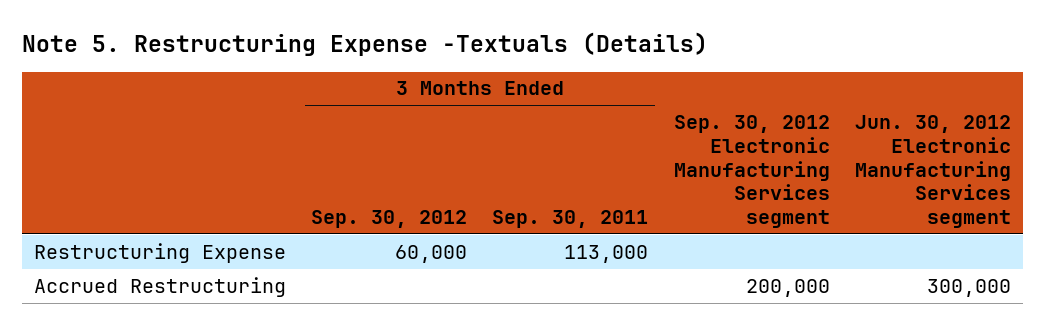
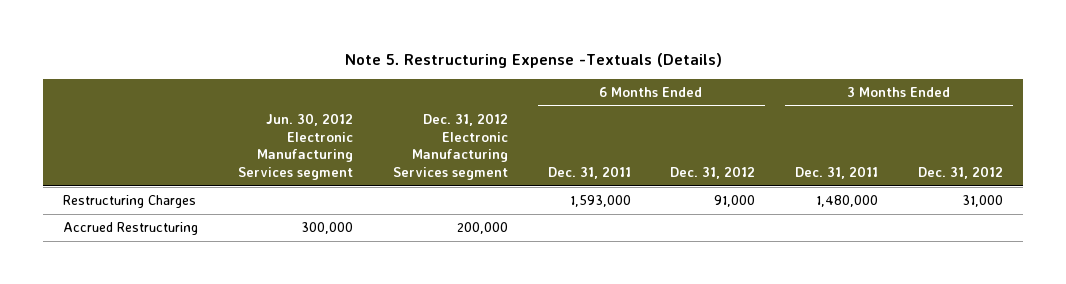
- | 3 Months Ended Sep. 30, 2012 | 3 Months Ended Sep. 30, 2011 | Sep. 30, 2012 Electronic Manufacturing Services segment | Jun. 30, 2012 Electronic Manufacturing Services segment
+ | Jun. 30, 2012 Electronic Manufacturing Services segment | Dec. 31, 2012 Electronic Manufacturing Services segment | 6 Months Ended Dec. 31, 2011 | 6 Months Ended Dec. 31, 2012 | 3 Months Ended Dec. 31, 2011 | 3 Months Ended Dec. 31, 2012
- Restructuring Expense | 60,000 | 113,000 | |
+ Restructuring Charges | | | 1,593,000 | 91,000 | 1,480,000 | 31,000

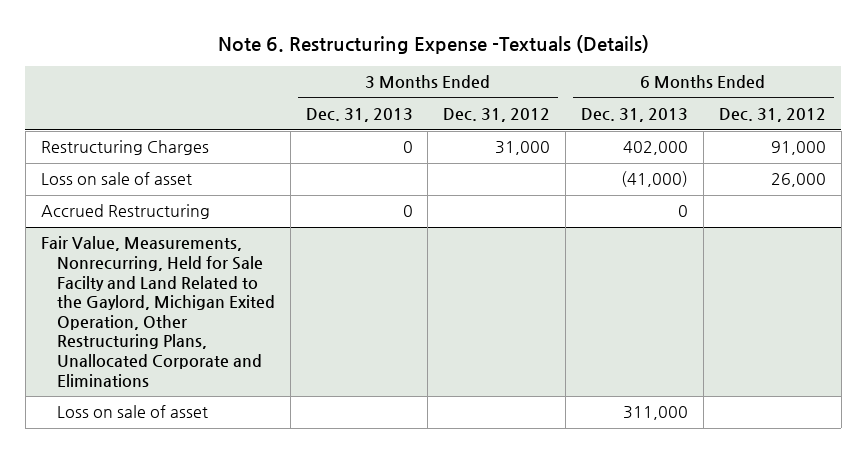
- Note 5. Restructuring Expense -Textuals (Details)
+ Note 6. Restructuring Expense -Textuals (Details)
- | Jun. 30, 2012 Electronic Manufacturing Services segment | Dec. 31, 2012 Electronic Manufacturing Services segment | 6 Months Ended Dec. 31, 2011 | 6 Months Ended Dec. 31, 2012 | 3 Months Ended Dec. 31, 2011 | 3 Months Ended Dec. 31, 2012
+ | 3 Months Ended Dec. 31, 2013 | 3 Months Ended Dec. 31, 2012 | 6 Months Ended Dec. 31, 2013 | 6 Months Ended Dec. 31, 2012
+ Loss on sale of asset | | | (41,000) | 26,000
+ Fair Value, Measurements, Nonrecurring, Held for Sale Facilty and Land Related to the Gaylord, Michigan Exited Operation, Other Restructuring Plans, Unallocated Corporate and Eliminations
+ Loss on sale of asset | | | 311,000 |

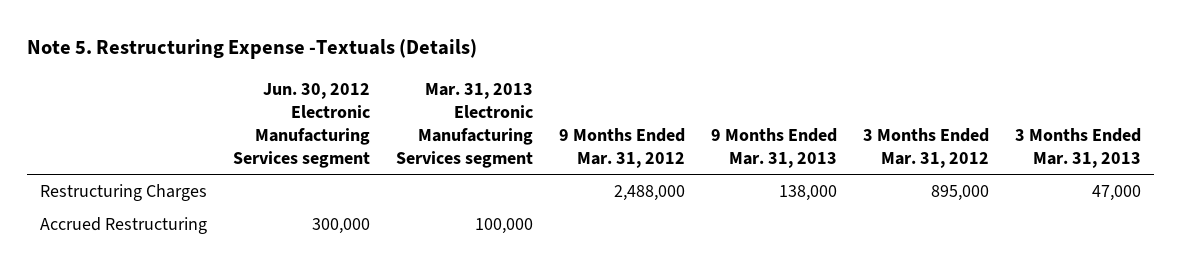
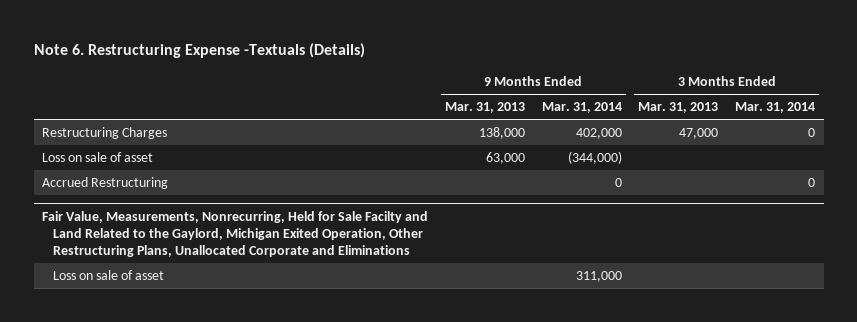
- Note 5. Restructuring Expense -Textuals (Details)
+ Note 6. Restructuring Expense -Textuals (Details)
- | Jun. 30, 2012 Electronic Manufacturing Services segment | Mar. 31, 2013 Electronic Manufacturing Services segment | 9 Months Ended Mar. 31, 2012 | 9 Months Ended Mar. 31, 2013 | 3 Months Ended Mar. 31, 2012 | 3 Months Ended Mar. 31, 2013
+ | 9 Months Ended Mar. 31, 2013 | 9 Months Ended Mar. 31, 2014 | 3 Months Ended Mar. 31, 2013 | 3 Months Ended Mar. 31, 2014
+ Loss on sale of asset | 63,000 | (344,000) | |
+ Fair Value, Measurements, Nonrecurring, Held for Sale Facilty and Land Related to the Gaylord, Michigan Exited Operation, Other Restructuring Plans, Unallocated Corporate and Eliminations
+ Loss on sale of asset | | 311,000 | |

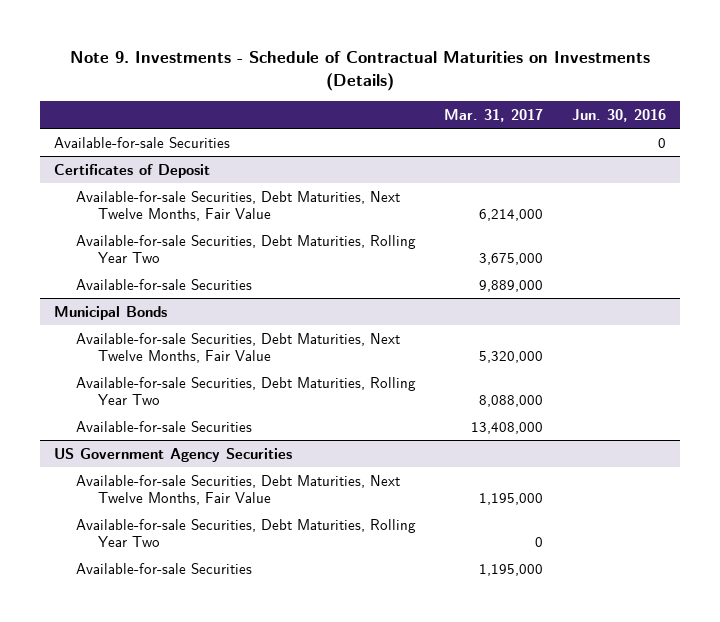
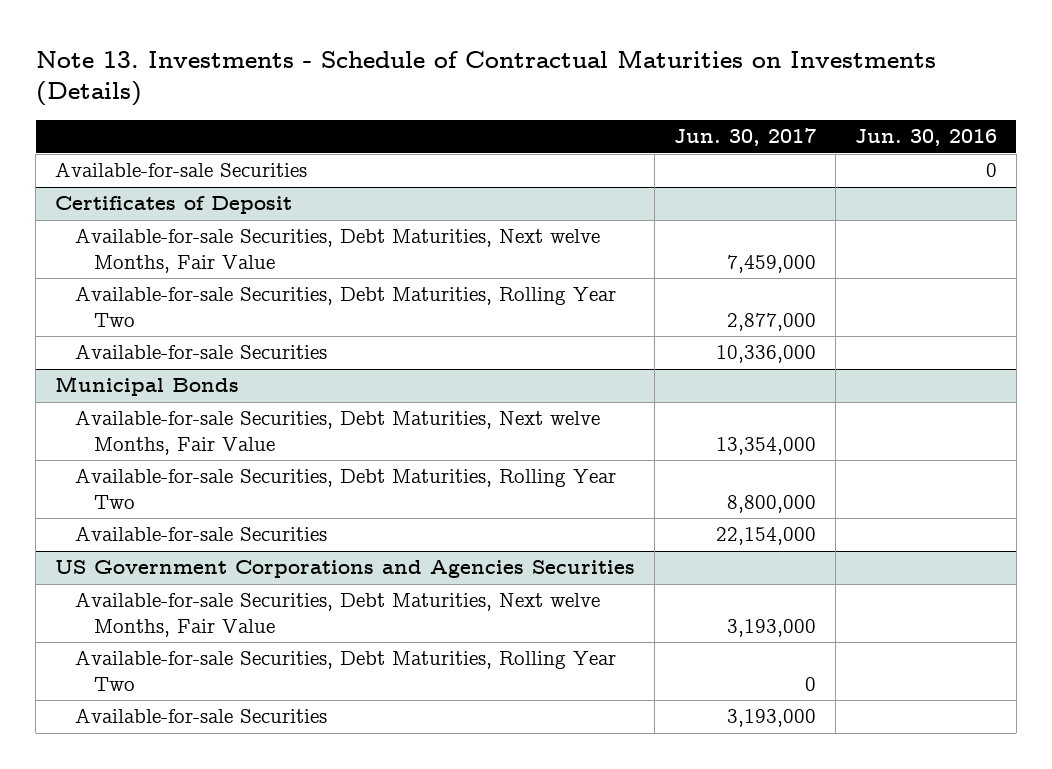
- Note 9. Investments - Schedule of Contractual Maturities on Investments (Details)
+ Note 13. Investments - Schedule of Contractual Maturities on Investments (Details)
- | Mar. 31, 2017 | Jun. 30, 2016
+ | Jun. 30, 2017 | Jun. 30, 2016
@ Certificates of Deposit
- Available-for-sale Securities, Debt Maturities, Next Twelve Months, Fair Value | 6,214,000 |
+ Available-for-sale Securities, Debt Maturities, Next welve Months, Fair Value | 7,459,000 |
@ Municipal Bonds
- Available-for-sale Securities, Debt Maturities, Next Twelve Months, Fair Value | 5,320,000 |
+ Available-for-sale Securities, Debt Maturities, Next welve Months, Fair Value | 13,354,000 |
- US Government Agency Securities
- Available-for-sale Securities, Debt Maturities, Next Twelve Months, Fair Value | 1,195,000 |
+ US Government Corporations and Agencies Securities
+ Available-for-sale Securities, Debt Maturities, Next welve Months, Fair Value | 3,193,000 |

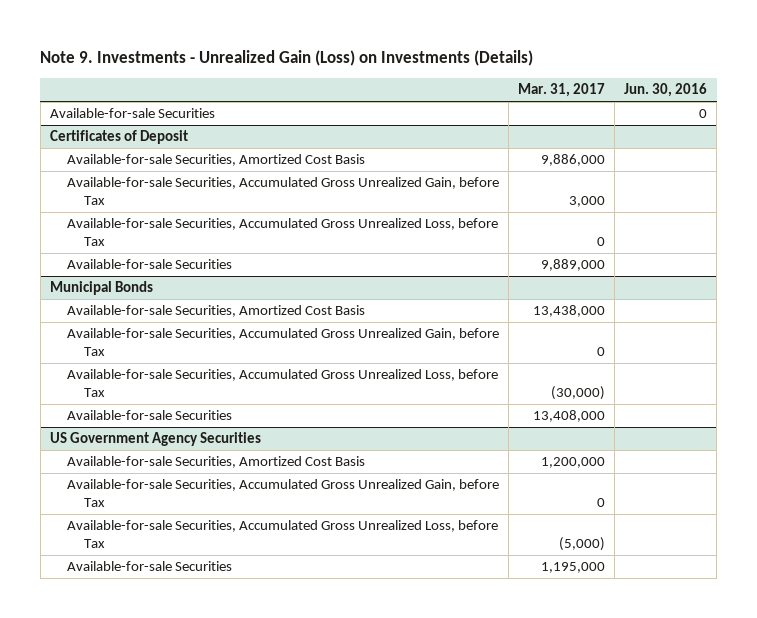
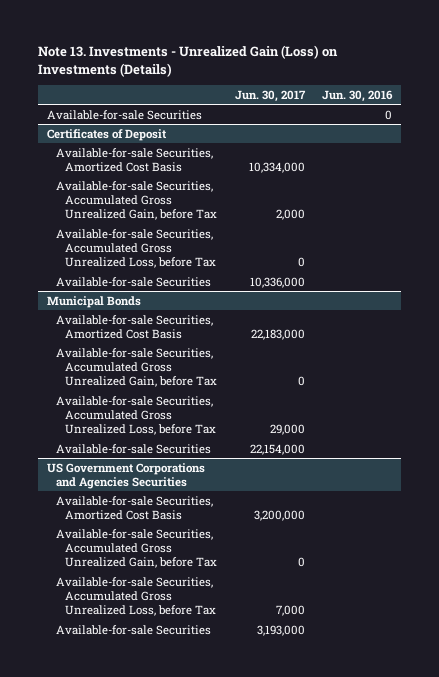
- Note 9. Investments - Unrealized Gain (Loss) on Investments (Details)
+ Note 13. Investments - Unrealized Gain (Loss) on Investments (Details)
- | Mar. 31, 2017 | Jun. 30, 2016
+ | Jun. 30, 2017 | Jun. 30, 2016
- US Government Agency Securities
+ US Government Corporations and Agencies Securities

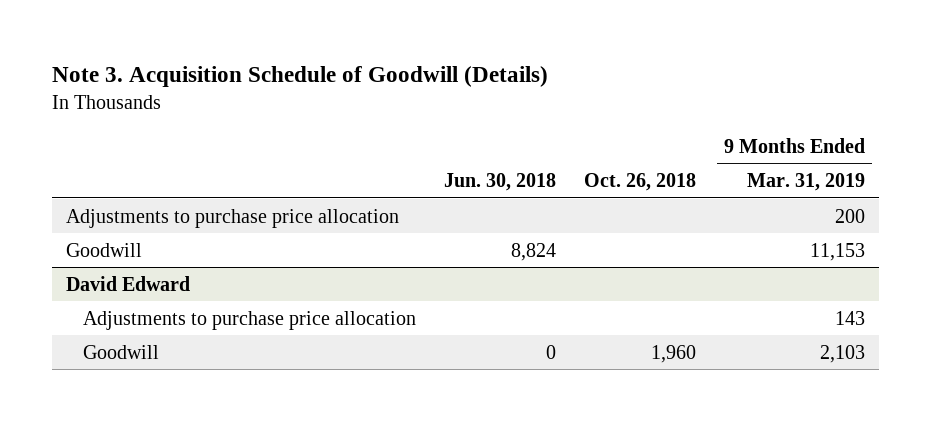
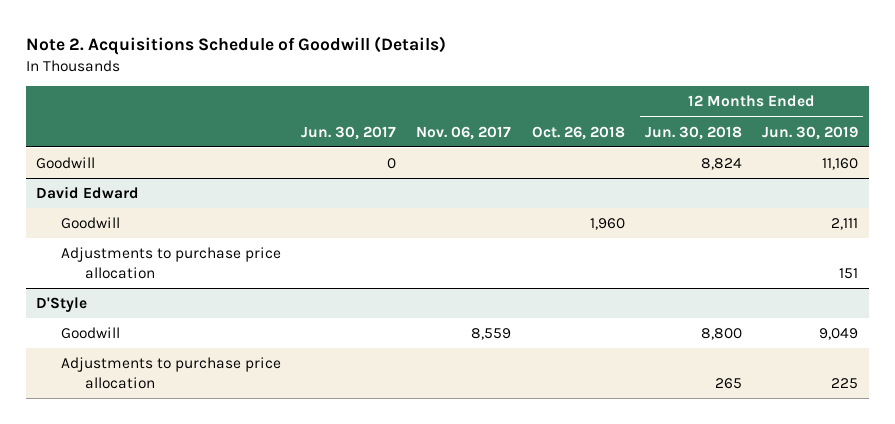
- Note 3. Acquisition Schedule of Goodwill (Details)
+ Note 2. Acquisitions Schedule of Goodwill (Details)
- | Jun. 30, 2018 | Oct. 26, 2018 | 9 Months Ended Mar. 31, 2019
+ | Jun. 30, 2017 | Nov. 06, 2017 | Oct. 26, 2018 | 12 Months Ended Jun. 30, 2018 | 12 Months Ended Jun. 30, 2019
- Adjustments to purchase price allocation | | | 200
@ David Edward
moved down: Adjustments to purchase price allocation | | | | | 151
+ D'Style
+ Goodwill | | 8,559 | | 8,800 | 9,049
+ Adjustments to purchase price allocation | | | | 265 | 225

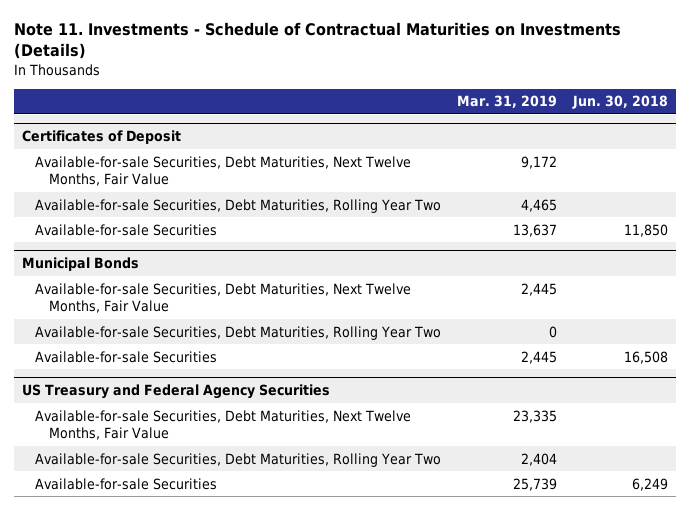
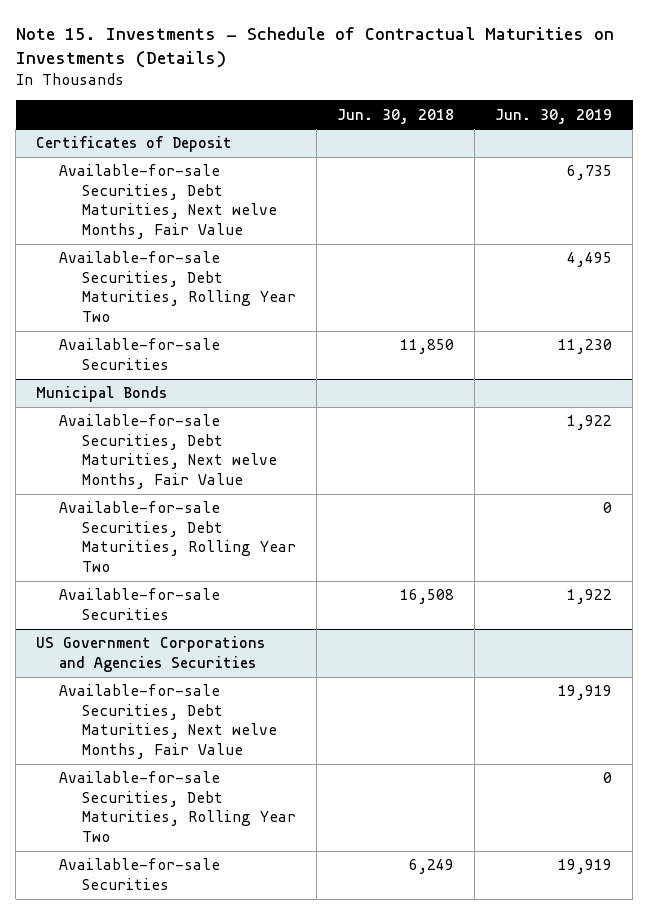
- Note 11. Investments - Schedule of Contractual Maturities on Investments (Details)
+ Note 15. Investments - Schedule of Contractual Maturities on Investments (Details)
- | Mar. 31, 2019 | Jun. 30, 2018
+ | Jun. 30, 2018 | Jun. 30, 2019
@ Certificates of Deposit
- Available-for-sale Securities, Debt Maturities, Next Twelve Months, Fair Value | 9,172 |
+ Available-for-sale Securities, Debt Maturities, Next welve Months, Fair Value | | 6,735
@ Municipal Bonds
- Available-for-sale Securities, Debt Maturities, Next Twelve Months, Fair Value | 2,445 |
+ Available-for-sale Securities, Debt Maturities, Next welve Months, Fair Value | | 1,922
- US Treasury and Federal Agency Securities
- Available-for-sale Securities, Debt Maturities, Next Twelve Months, Fair Value | 23,335 |
+ US Government Corporations and Agencies Securities
+ Available-for-sale Securities, Debt Maturities, Next welve Months, Fair Value | | 19,919

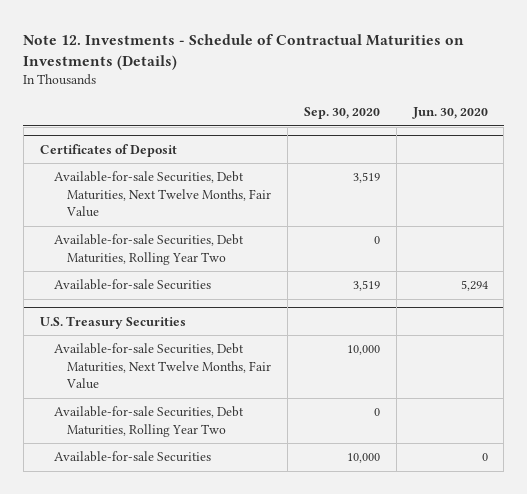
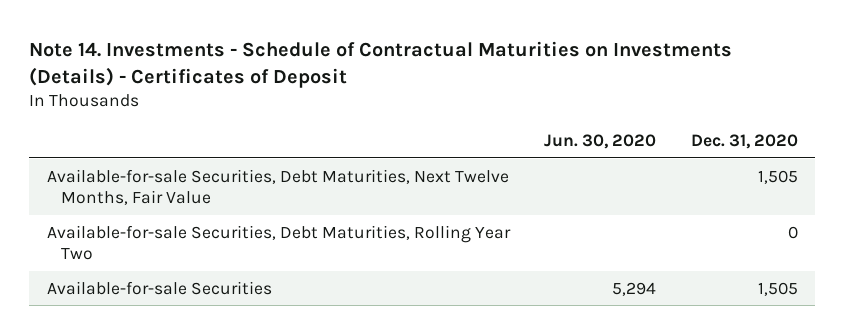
- Note 12. Investments - Schedule of Contractual Maturities on Investments (Details)
+ Note 14. Investments - Schedule of Contractual Maturities on Investments (Details) - Certificates of Deposit
- | Sep. 30, 2020 | Jun. 30, 2020
+ | Jun. 30, 2020 | Dec. 31, 2020
- Certificates of Deposit
- U.S. Treasury Securities
- Available-for-sale Securities, Debt Maturities, Next Twelve Months, Fair Value | 10,000 |
- Available-for-sale Securities, Debt Maturities, Rolling Year Two | 0 |
- Available-for-sale Securities | 10,000 | 0

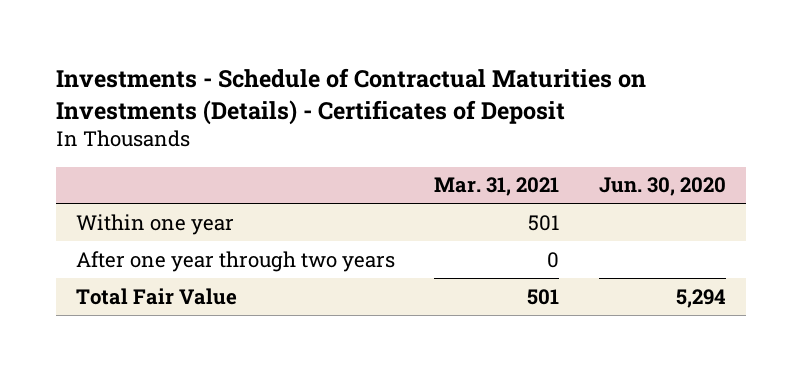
- Note 14. Investments - Schedule of Contractual Maturities on Investments (Details) - Certificates of Deposit
+ Investments - Schedule of Contractual Maturities on Investments (Details) - Certificates of Deposit
- | Jun. 30, 2020 | Dec. 31, 2020
+ | Mar. 31, 2021 | Jun. 30, 2020
- Available-for-sale Securities, Debt Maturities, Next Twelve Months, Fair Value | | 1,505
- Available-for-sale Securities, Debt Maturities, Rolling Year Two | | 0
- Available-for-sale Securities | 5,294 | 1,505
+ Within one year | 501 |
+ After one year through two years | 0 |
+ Total Fair Value | 501 | 5,294

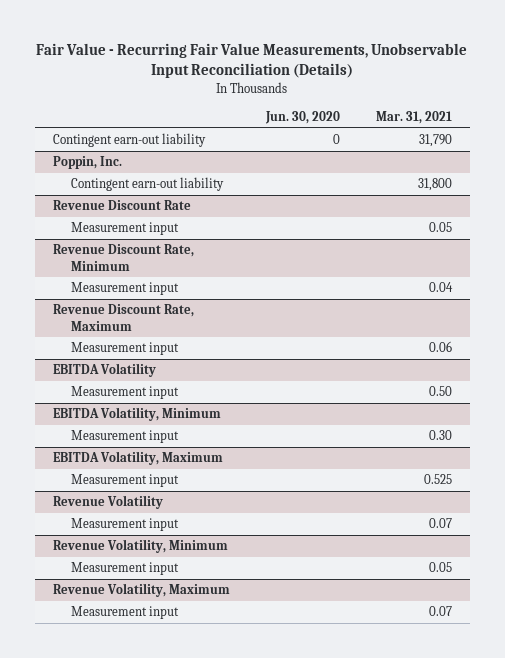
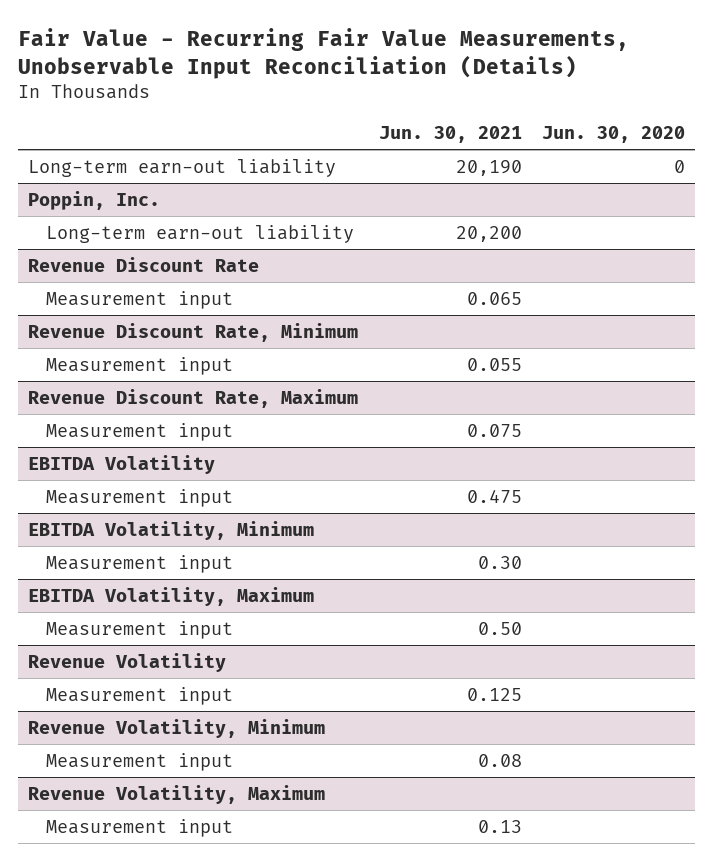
- | Jun. 30, 2020 | Mar. 31, 2021
+ | Jun. 30, 2021 | Jun. 30, 2020
- Contingent earn-out liability | 0 | 31,790
+ Long-term earn-out liability | 20,190 | 0
@ Poppin, Inc.
- Contingent earn-out liability | | 31,800
+ Long-term earn-out liability | 20,200 |

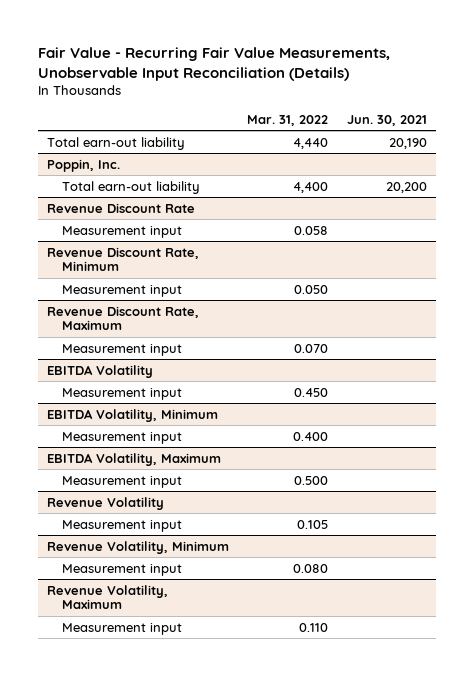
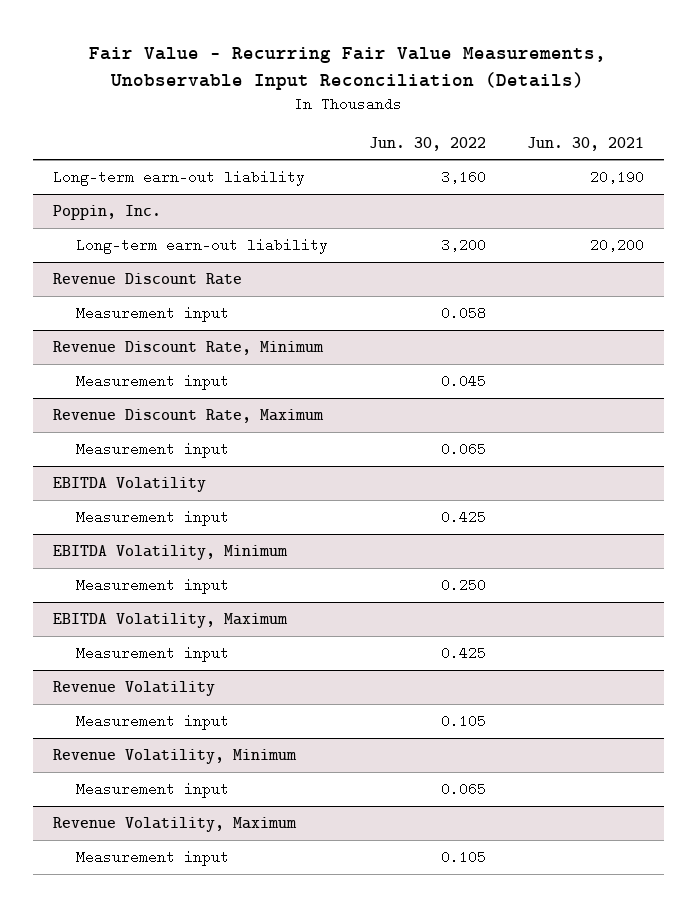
- | Mar. 31, 2022 | Jun. 30, 2021
+ | Jun. 30, 2022 | Jun. 30, 2021
- Total earn-out liability | 4,440 | 20,190
+ Long-term earn-out liability | 3,160 | 20,190
@ Poppin, Inc.
- Total earn-out liability | 4,400 | 20,200
+ Long-term earn-out liability | 3,200 | 20,200

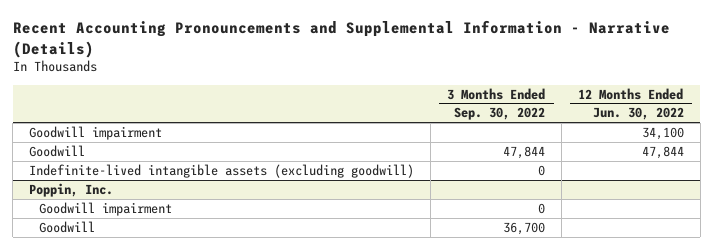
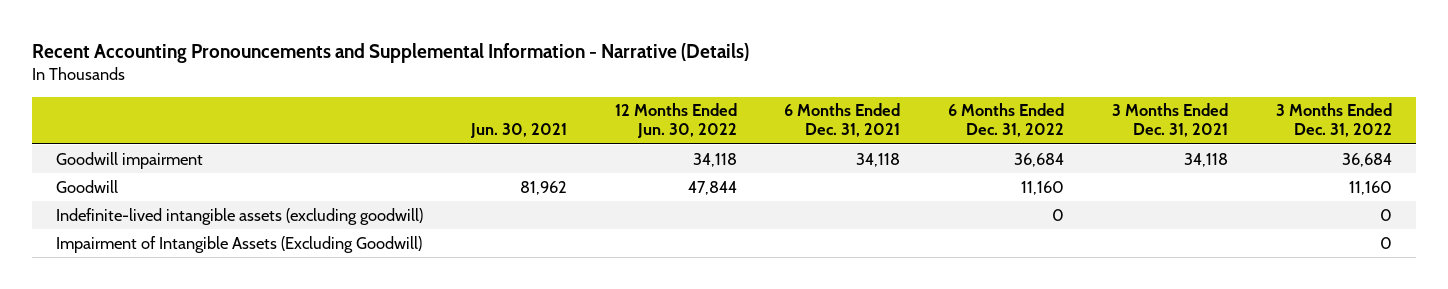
- | 3 Months Ended Sep. 30, 2022 | 12 Months Ended Jun. 30, 2022
+ | Jun. 30, 2021 | 12 Months Ended Jun. 30, 2022 | 6 Months Ended Dec. 31, 2021 | 6 Months Ended Dec. 31, 2022 | 3 Months Ended Dec. 31, 2021 | 3 Months Ended Dec. 31, 2022
- Goodwill impairment | | 34,100
+ Goodwill impairment | | 34,118 | 34,118 | 36,684 | 34,118 | 36,684
- Poppin, Inc.
- Goodwill impairment | 0 |
- Goodwill | 36,700 |
+ Impairment of Intangible Assets (Excluding Goodwill) | | | | | | 0

